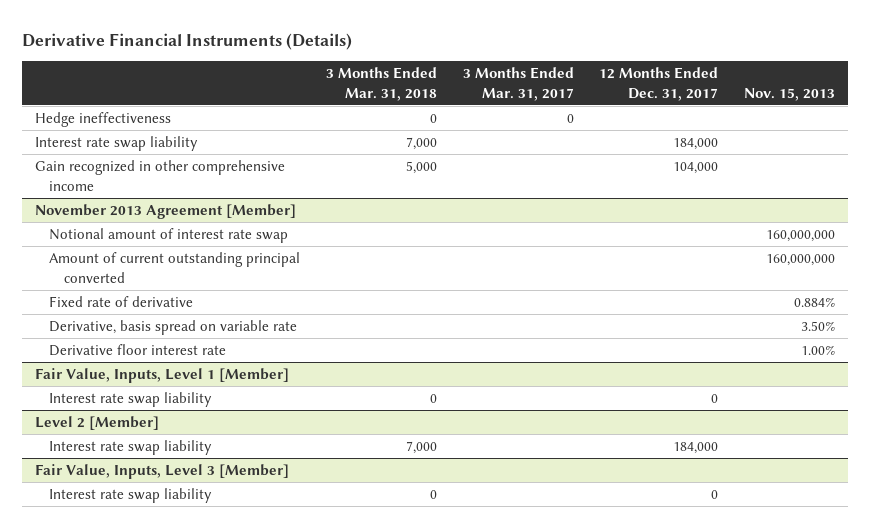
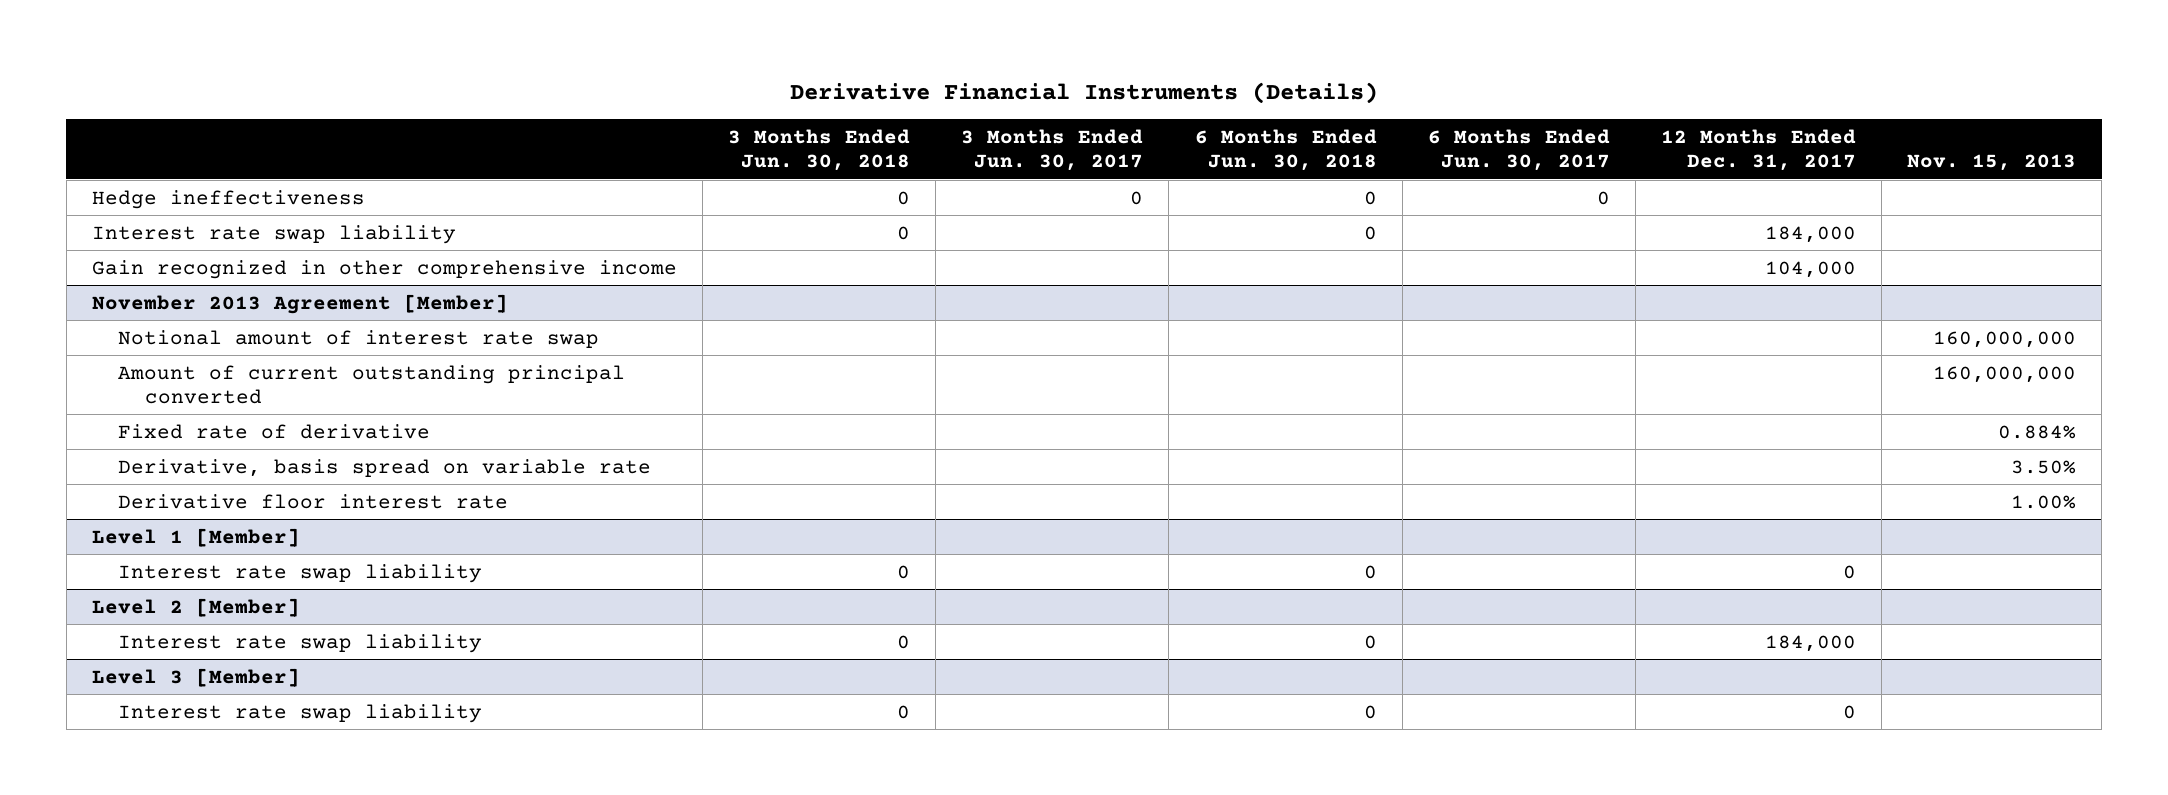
- | 3 Months Ended Mar. 31, 2018 | 3 Months Ended Mar. 31, 2017 | 12 Months Ended Dec. 31, 2017 | Nov. 15, 2013
+ | 3 Months Ended Jun. 30, 2018 | 3 Months Ended Jun. 30, 2017 | 6 Months Ended Jun. 30, 2018 | 6 Months Ended Jun. 30, 2017 | 12 Months Ended Dec. 31, 2017 | Nov. 15, 2013
- Fair Value, Inputs, Level 1 [Member]
+ Level 1 [Member]
- Fair Value, Inputs, Level 3 [Member]
+ Level 3 [Member]

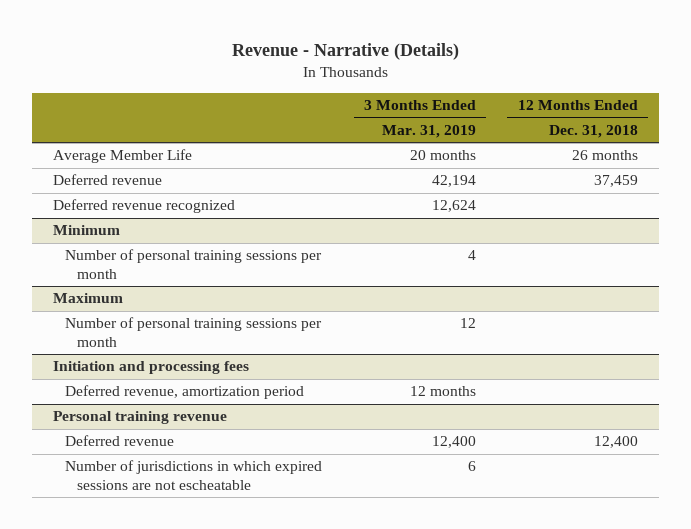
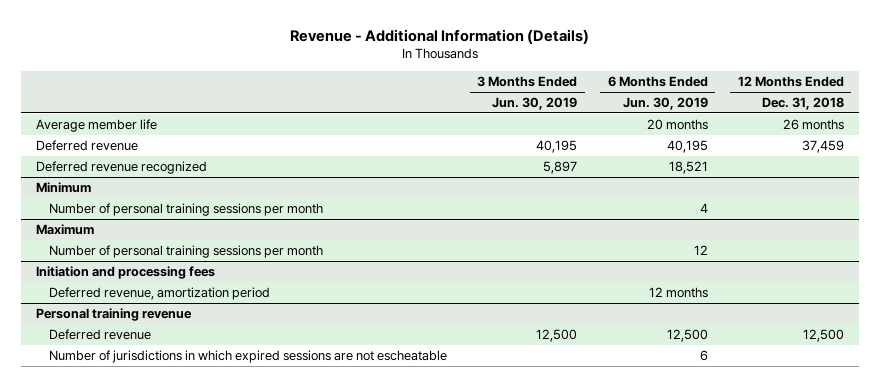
- Revenue - Narrative (Details)
+ Revenue - Additional Information (Details)
- | 3 Months Ended Mar. 31, 2019 | 12 Months Ended Dec. 31, 2018
+ | 3 Months Ended Jun. 30, 2019 | 6 Months Ended Jun. 30, 2019 | 12 Months Ended Dec. 31, 2018
- Average Member Life | 20 months | 26 months
+ Average member life | | 20 months | 26 months
@ Personal training revenue
- Deferred revenue | 12,400 | 12,400
+ Deferred revenue | 12,500 | 12,500 | 12,500

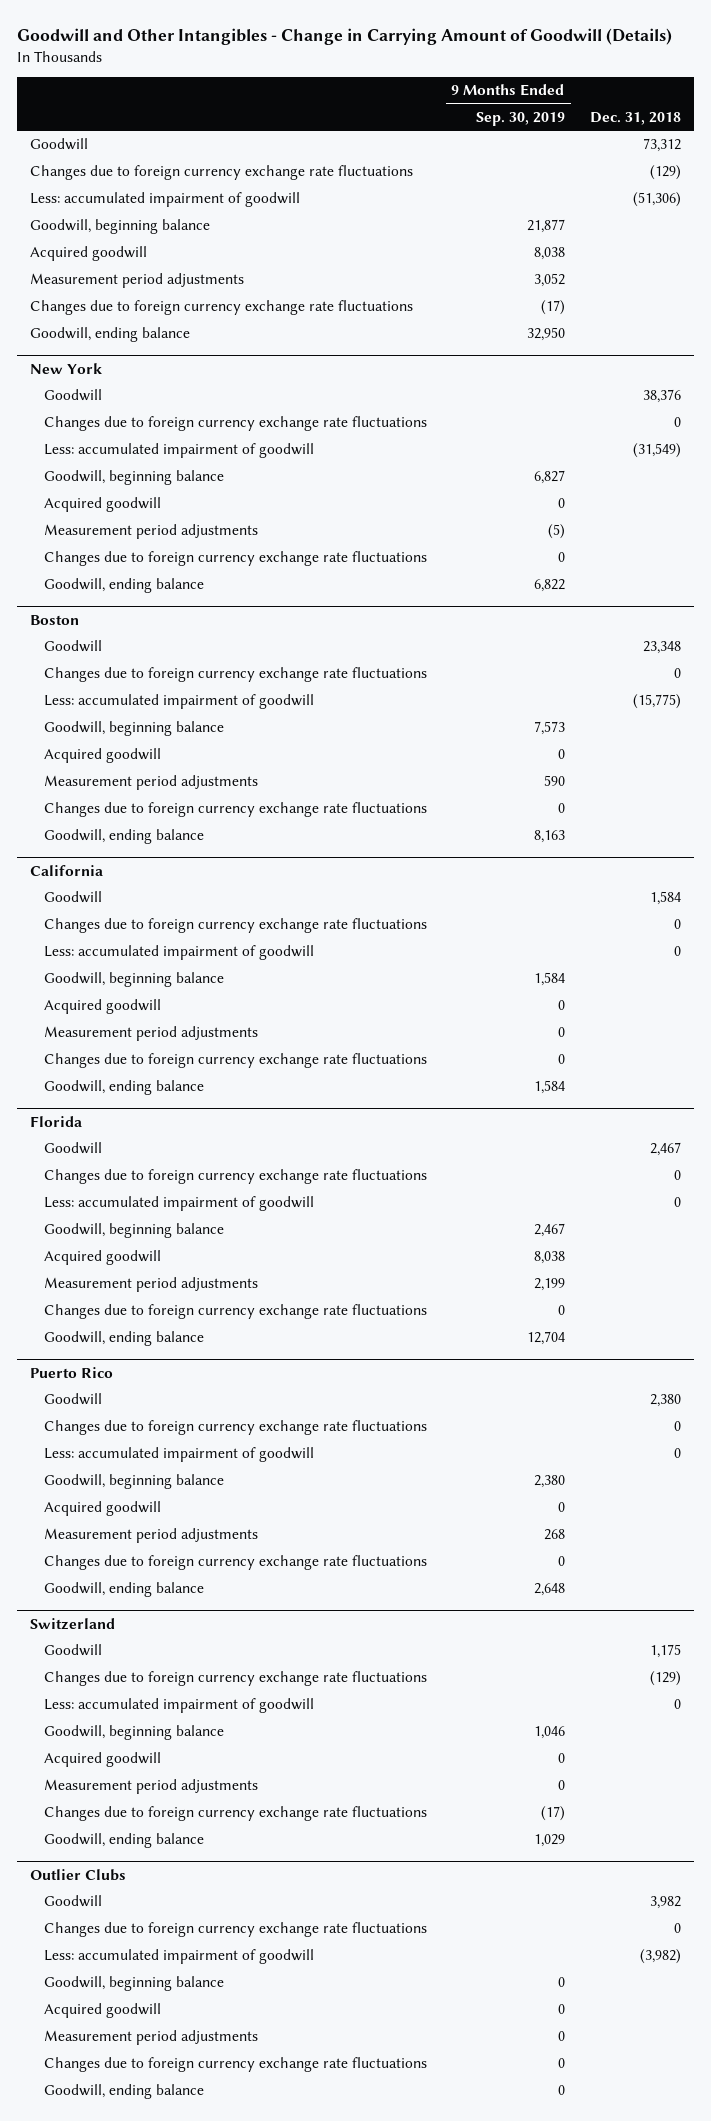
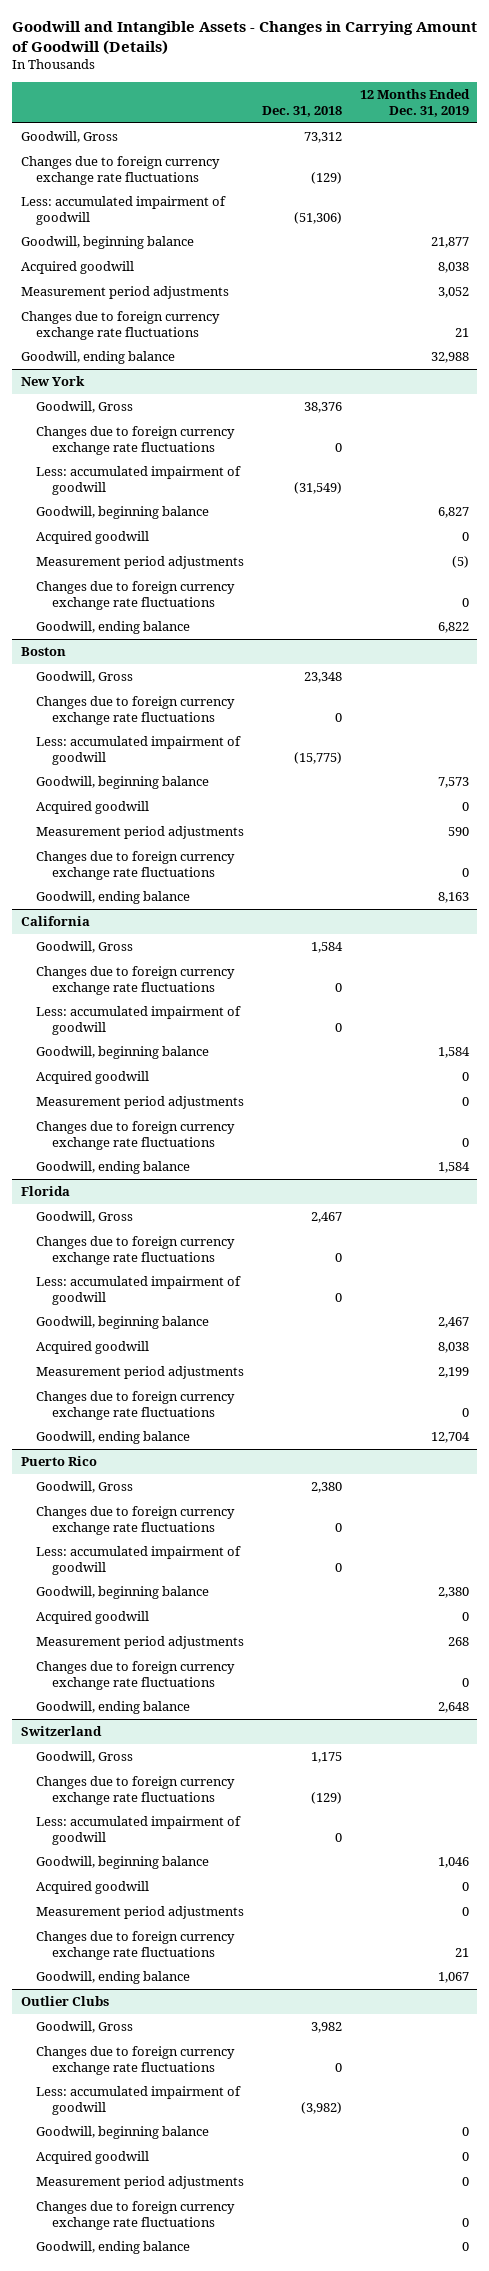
- Goodwill and Other Intangibles - Change in Carrying Amount of Goodwill (Details)
+ Goodwill and Intangible Assets - Changes in Carrying Amount of Goodwill (Details)
- | 9 Months Ended Sep. 30, 2019 | Dec. 31, 2018
+ | Dec. 31, 2018 | 12 Months Ended Dec. 31, 2019
- Goodwill | | 73,312
+ Goodwill, Gross | 73,312 |
@ New York
- Goodwill | | 38,376
+ Goodwill, Gross | 38,376 |
@ Boston
- Goodwill | | 23,348
+ Goodwill, Gross | 23,348 |
@ California
- Goodwill | | 1,584
+ Goodwill, Gross | 1,584 |
@ Florida
- Goodwill | | 2,467
+ Goodwill, Gross | 2,467 |
@ Puerto Rico
- Goodwill | | 2,380
+ Goodwill, Gross | 2,380 |
@ Switzerland
- Goodwill | | 1,175
+ Goodwill, Gross | 1,175 |
@ Outlier Clubs
- Goodwill | | 3,982
+ Goodwill, Gross | 3,982 |

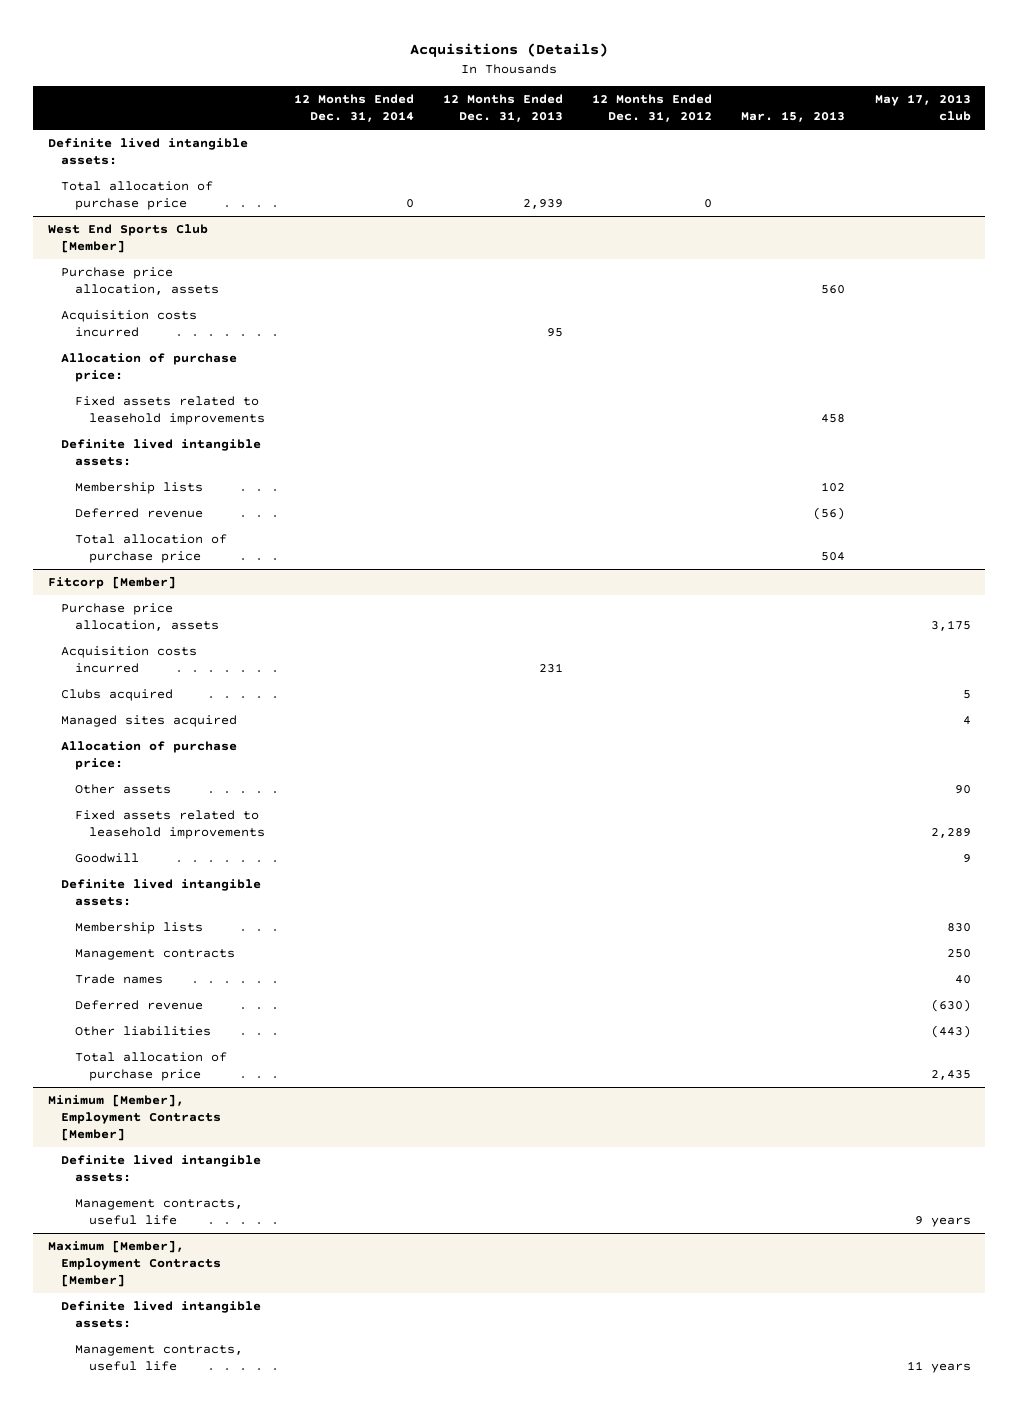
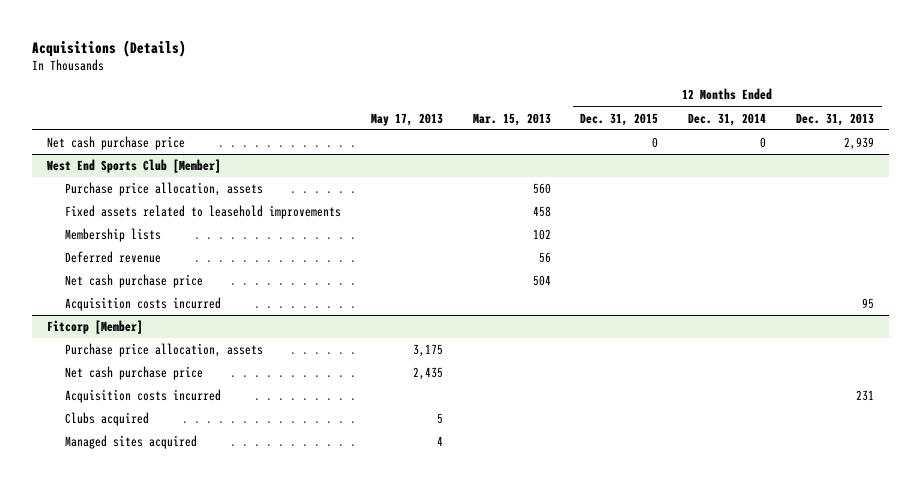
- | 12 Months Ended Dec. 31, 2014 | 12 Months Ended Dec. 31, 2013 | 12 Months Ended Dec. 31, 2012 | Mar. 15, 2013 | May 17, 2013 club
+ | May 17, 2013 | Mar. 15, 2013 | 12 Months Ended Dec. 31, 2015 | 12 Months Ended Dec. 31, 2014 | 12 Months Ended Dec. 31, 2013
- Definite lived intangible assets:
- Total allocation of purchase price | 0 | 2,939 | 0 | |
+ Net cash purchase price | | | 0 | 0 | 2,939
@ West End Sports Club [Member]
- Allocation of purchase price:
- Definite lived intangible assets:
- Deferred revenue | | | | (56) |
- Total allocation of purchase price | | | | 504 |
+ Deferred revenue | | 56 | | |
+ Net cash purchase price | | 504 | | |
moved down: Acquisition costs incurred | | | | | 95
@ Fitcorp [Member]
+ Net cash purchase price | 2,435 | | | |
- Allocation of purchase price:
- Other assets | | | | | 90
- Fixed assets related to leasehold improvements | | | | | 2,289
- Goodwill | | | | | 9
- Definite lived intangible assets:
- Membership lists | | | | | 830
- Management contracts | | | | | 250
- Trade names | | | | | 40
- Deferred revenue | | | | | (630)
- Other liabilities | | | | | (443)
- Total allocation of purchase price | | | | | 2,435
- Minimum [Member], Employment Contracts [Member]
- Definite lived intangible assets:
- Management contracts, useful life | | | | | 9 years
- Maximum [Member], Employment Contracts [Member]
- Definite lived intangible assets:
- Management contracts, useful life | | | | | 11 years

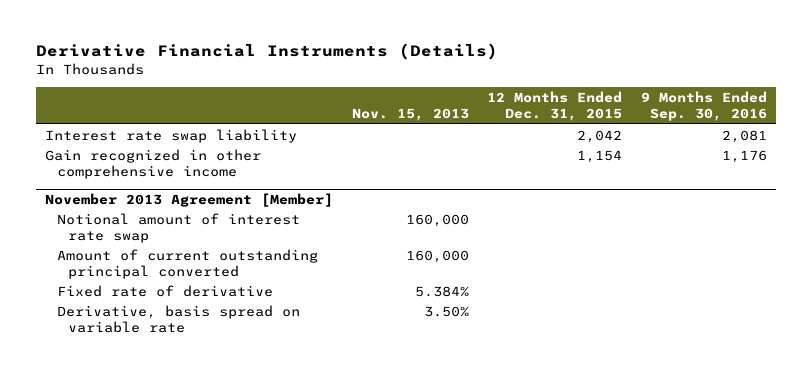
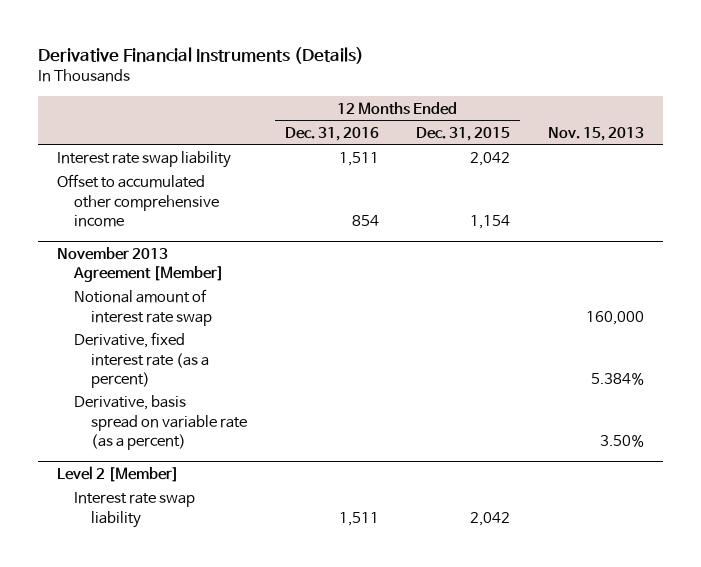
- | Nov. 15, 2013 | 12 Months Ended Dec. 31, 2015 | 9 Months Ended Sep. 30, 2016
+ | 12 Months Ended Dec. 31, 2016 | 12 Months Ended Dec. 31, 2015 | Nov. 15, 2013
- Gain recognized in other comprehensive income | | 1,154 | 1,176
+ Offset to accumulated other comprehensive income | 854 | 1,154 |
@ November 2013 Agreement [Member]
- Amount of current outstanding principal converted | 160,000 | |
- Fixed rate of derivative | 5.384% | |
- Derivative, basis spread on variable rate | 3.50% | |
+ Derivative, fixed interest rate (as a percent) | | | 5.384%
+ Derivative, basis spread on variable rate (as a percent) | | | 3.50%
+ Level 2 [Member]
+ Interest rate swap liability | 1,511 | 2,042 |

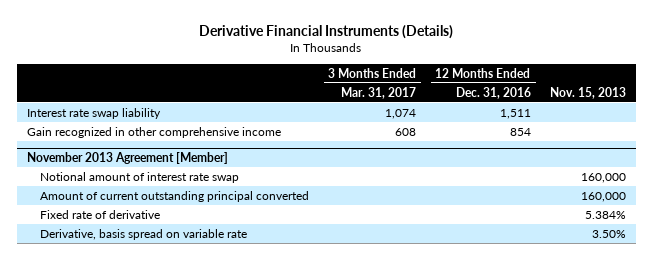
- | 12 Months Ended Dec. 31, 2016 | 12 Months Ended Dec. 31, 2015 | Nov. 15, 2013
+ | 3 Months Ended Mar. 31, 2017 | 12 Months Ended Dec. 31, 2016 | Nov. 15, 2013
- Offset to accumulated other comprehensive income | 854 | 1,154 |
+ Gain recognized in other comprehensive income | 608 | 854 |
@ November 2013 Agreement [Member]
- Derivative, fixed interest rate (as a percent) | | | 5.384%
- Derivative, basis spread on variable rate (as a percent) | | | 3.50%
- Level 2 [Member]
- Interest rate swap liability | 1,511 | 2,042 |
@ November 2013 Agreement [Member]
+ Amount of current outstanding principal converted | | | 160,000
+ Fixed rate of derivative | | | 5.384%
+ Derivative, basis spread on variable rate | | | 3.50%

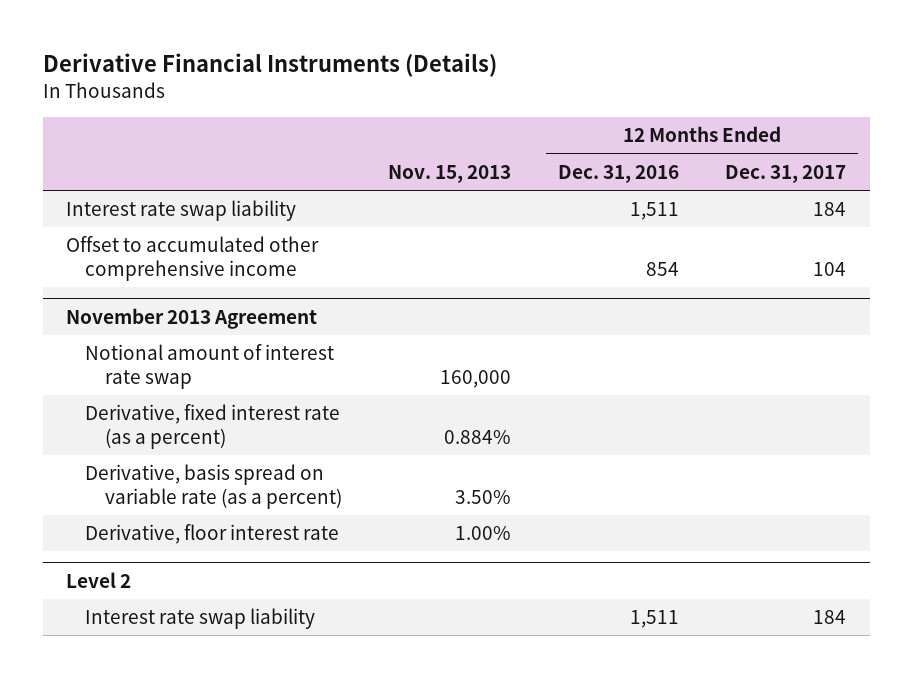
- | 3 Months Ended Mar. 31, 2017 | 12 Months Ended Dec. 31, 2016 | Nov. 15, 2013
+ | Nov. 15, 2013 | 12 Months Ended Dec. 31, 2016 | 12 Months Ended Dec. 31, 2017
- Gain recognized in other comprehensive income | 608 | 854 |
- November 2013 Agreement [Member]
+ Offset to accumulated other comprehensive income | | 854 | 104
+ November 2013 Agreement
- Amount of current outstanding principal converted | | | 160,000
- Fixed rate of derivative | | | 5.384%
- Derivative, basis spread on variable rate | | | 3.50%
+ Derivative, fixed interest rate (as a percent) | 0.884% | |
+ Derivative, basis spread on variable rate (as a percent) | 3.50% | |
+ Derivative, floor interest rate | 1.00% | |
+ Level 2
+ Interest rate swap liability | | 1,511 | 184

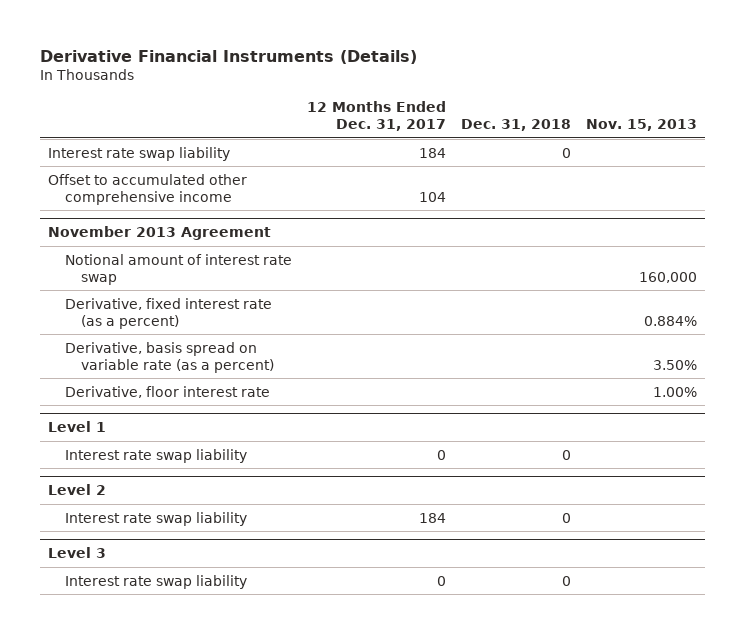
- | Nov. 15, 2013 | 12 Months Ended Dec. 31, 2016 | 12 Months Ended Dec. 31, 2017
+ | 12 Months Ended Dec. 31, 2017 | Dec. 31, 2018 | Nov. 15, 2013
+ Level 1
+ Interest rate swap liability | 0 | 0 |
+ Level 3
+ Interest rate swap liability | 0 | 0 |

